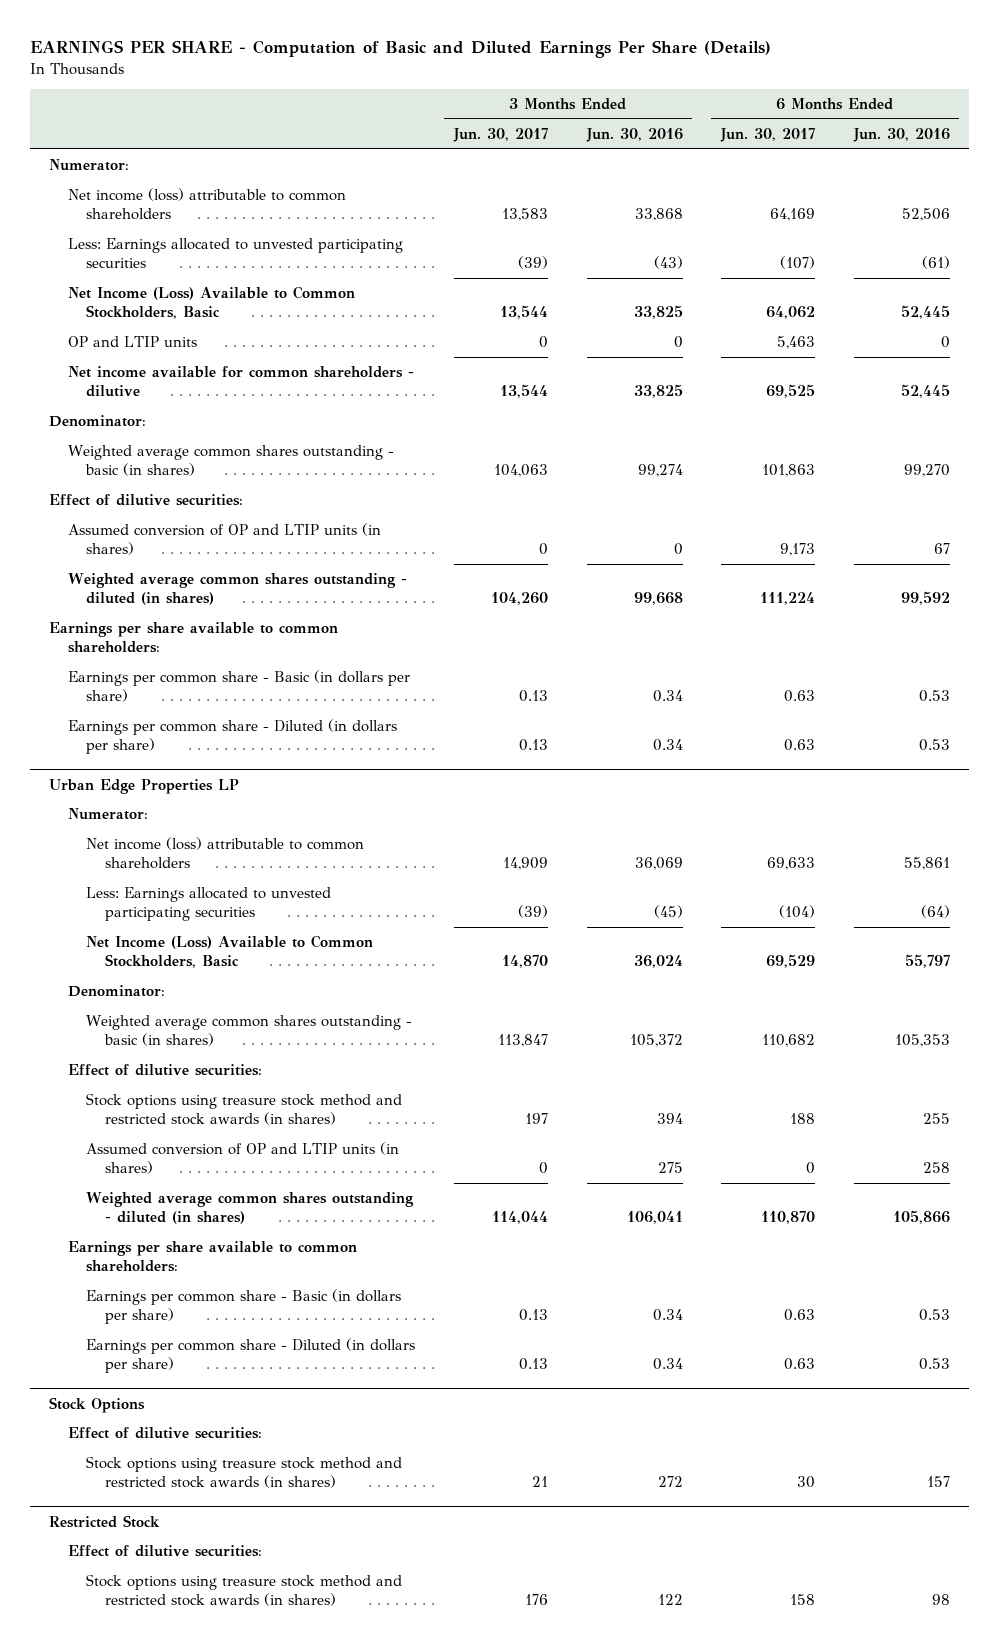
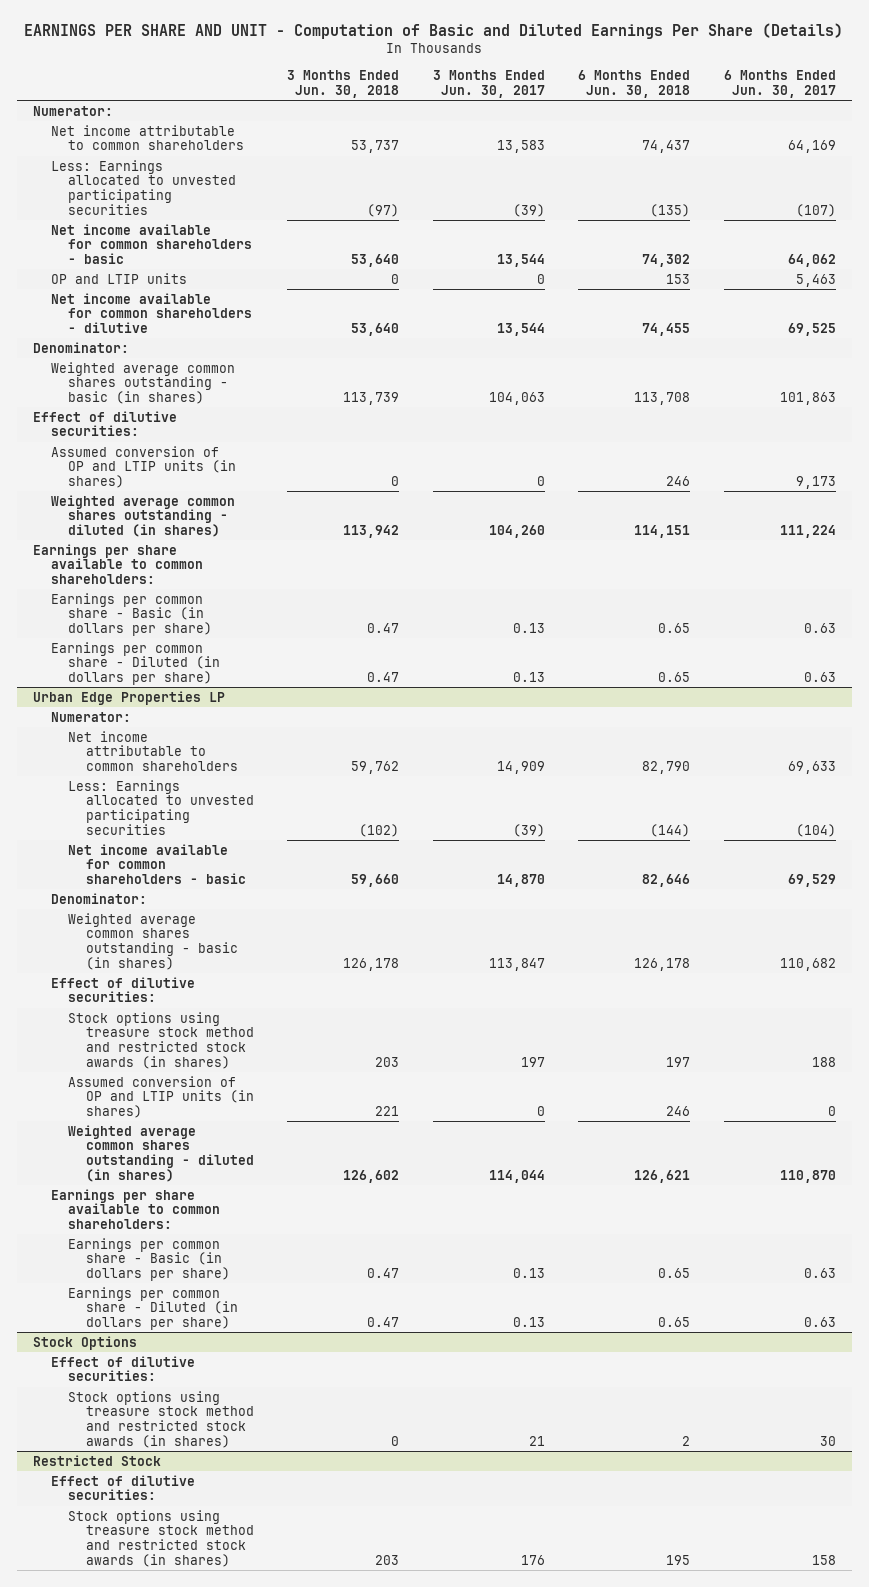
- EARNINGS PER SHARE - Computation of Basic and Diluted Earnings Per Share (Details)
+ EARNINGS PER SHARE AND UNIT - Computation of Basic and Diluted Earnings Per Share (Details)
- | 3 Months Ended Jun. 30, 2017 | 3 Months Ended Jun. 30, 2016 | 6 Months Ended Jun. 30, 2017 | 6 Months Ended Jun. 30, 2016
+ | 3 Months Ended Jun. 30, 2018 | 3 Months Ended Jun. 30, 2017 | 6 Months Ended Jun. 30, 2018 | 6 Months Ended Jun. 30, 2017
- Net income (loss) attributable to common shareholders | 13,583 | 33,868 | 64,169 | 52,506
+ Net income attributable to common shareholders | 53,737 | 13,583 | 74,437 | 64,169
- Net Income (Loss) Available to Common Stockholders, Basic | 13,544 | 33,825 | 64,062 | 52,445
+ Net income available for common shareholders - basic | 53,640 | 13,544 | 74,302 | 64,062
@ Urban Edge Properties LP
- Net income (loss) attributable to common shareholders | 14,909 | 36,069 | 69,633 | 55,861
+ Net income attributable to common shareholders | 59,762 | 14,909 | 82,790 | 69,633
- Net Income (Loss) Available to Common Stockholders, Basic | 14,870 | 36,024 | 69,529 | 55,797
+ Net income available for common shareholders - basic | 59,660 | 14,870 | 82,646 | 69,529

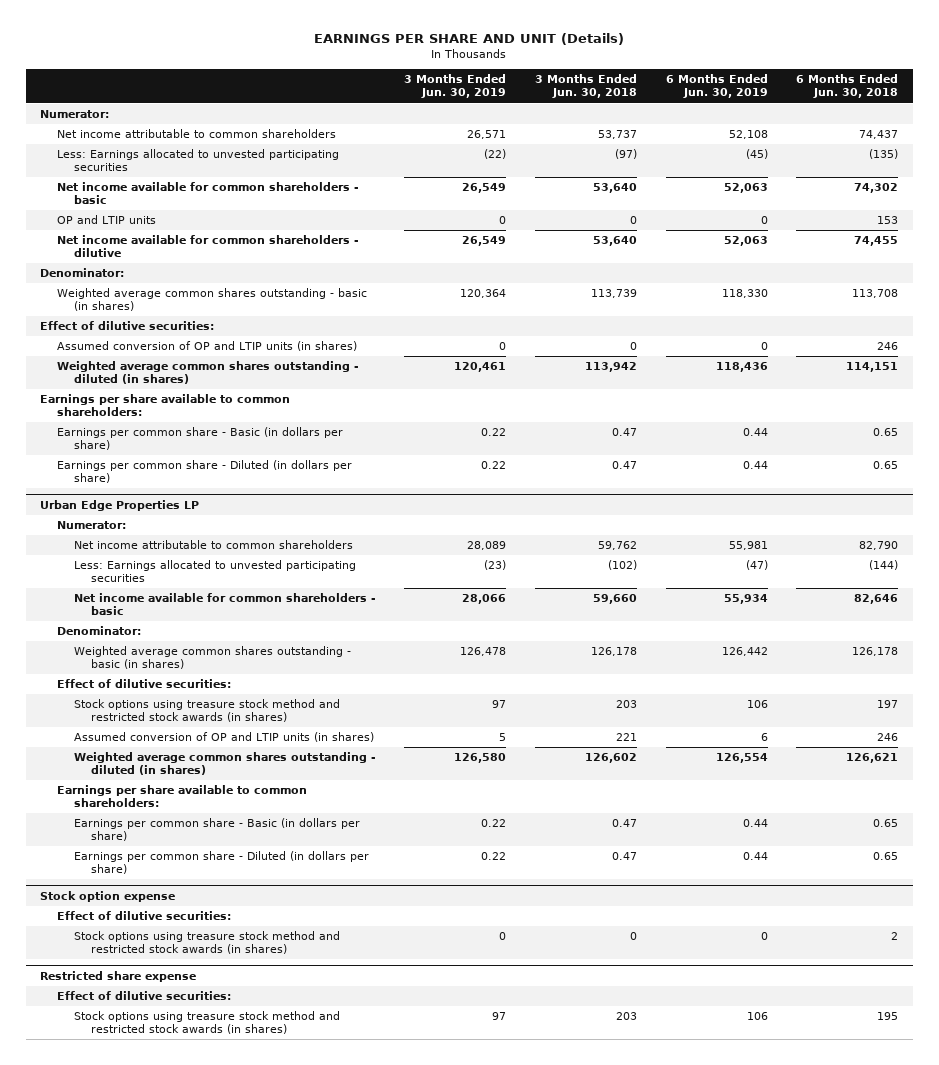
- EARNINGS PER SHARE AND UNIT - Computation of Basic and Diluted Earnings Per Share (Details)
+ EARNINGS PER SHARE AND UNIT (Details)
- | 3 Months Ended Jun. 30, 2018 | 3 Months Ended Jun. 30, 2017 | 6 Months Ended Jun. 30, 2018 | 6 Months Ended Jun. 30, 2017
+ | 3 Months Ended Jun. 30, 2019 | 3 Months Ended Jun. 30, 2018 | 6 Months Ended Jun. 30, 2019 | 6 Months Ended Jun. 30, 2018
- Stock Options
+ Stock option expense
- Restricted Stock
+ Restricted share expense

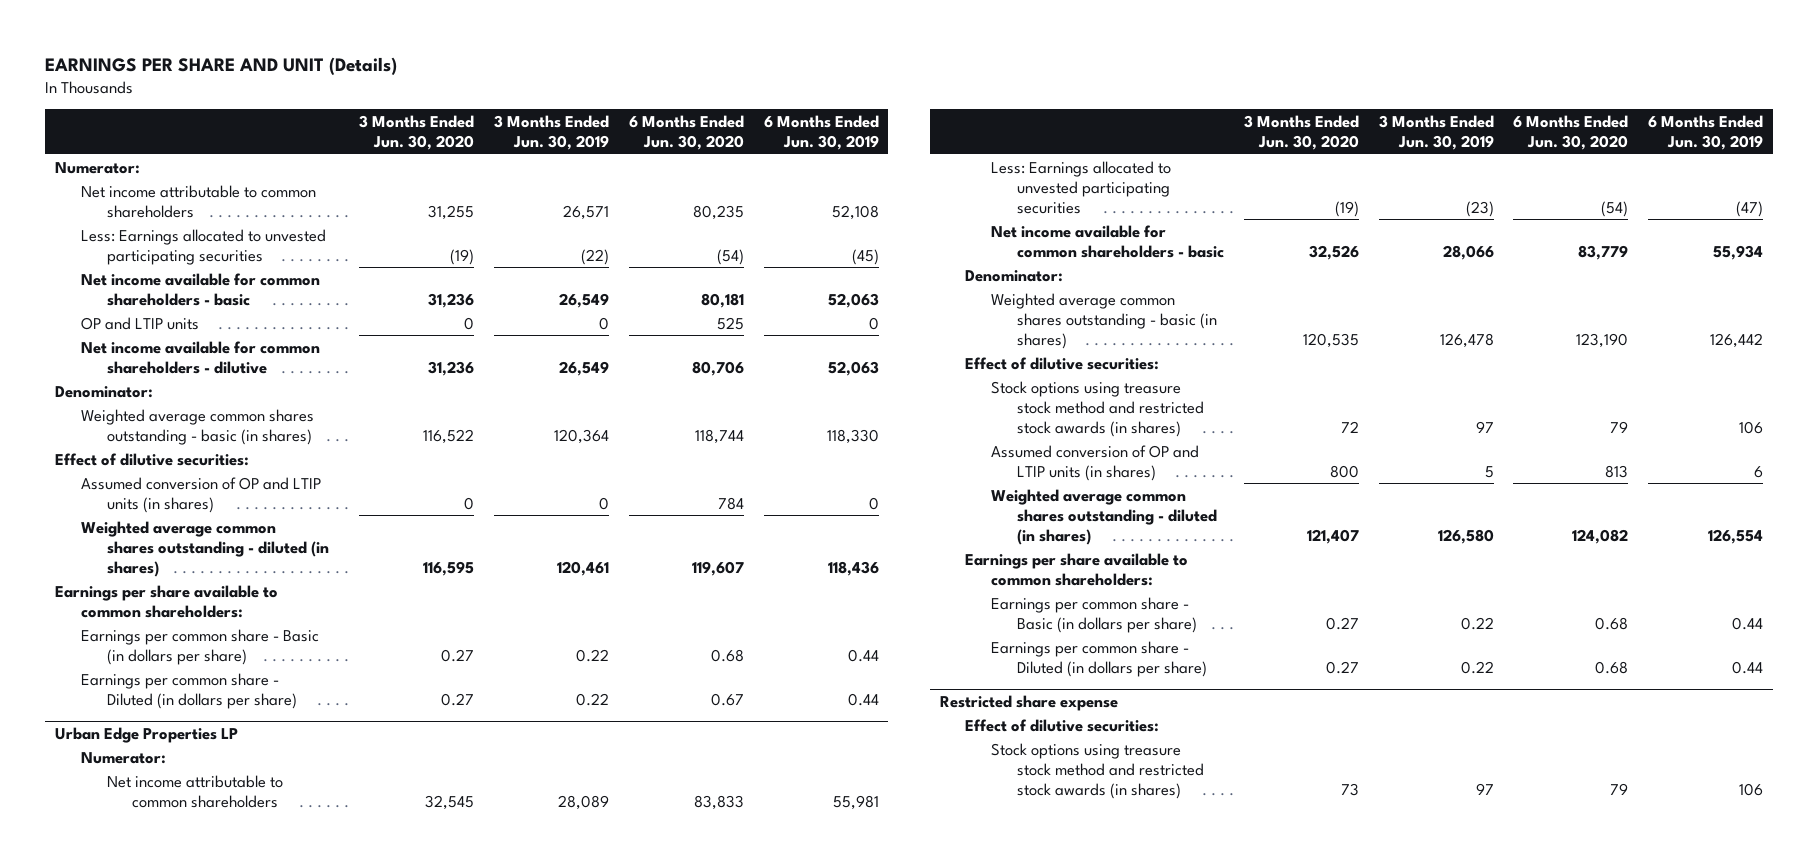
- | 3 Months Ended Jun. 30, 2019 | 3 Months Ended Jun. 30, 2018 | 6 Months Ended Jun. 30, 2019 | 6 Months Ended Jun. 30, 2018
+ | 3 Months Ended Jun. 30, 2020 | 3 Months Ended Jun. 30, 2019 | 6 Months Ended Jun. 30, 2020 | 6 Months Ended Jun. 30, 2019
- Stock option expense
- Effect of dilutive securities:
- Stock options using treasure stock method and restricted stock awards (in shares) | 0 | 0 | 0 | 2

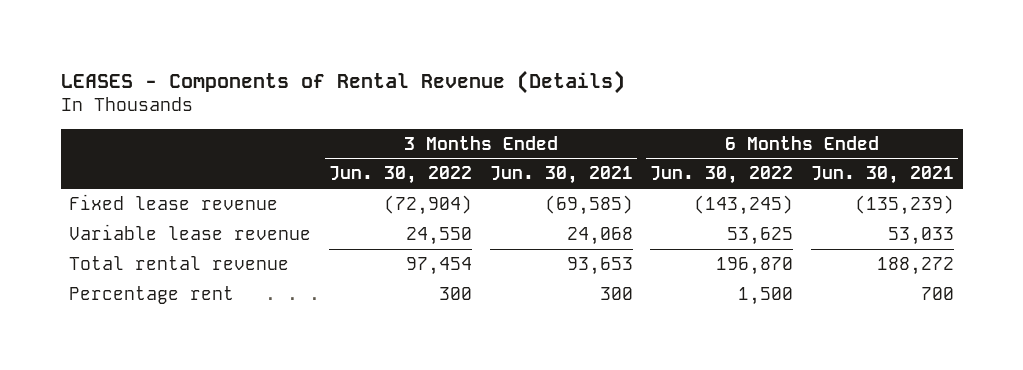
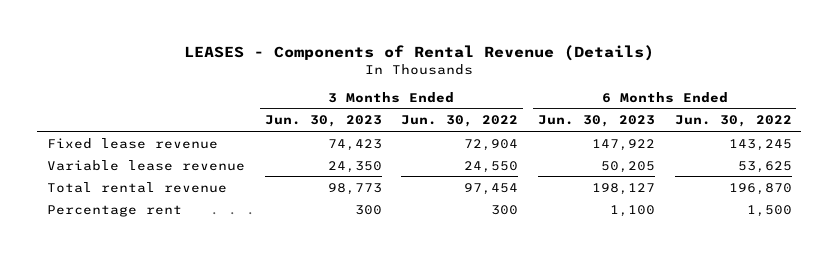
- | 3 Months Ended Jun. 30, 2022 | 3 Months Ended Jun. 30, 2021 | 6 Months Ended Jun. 30, 2022 | 6 Months Ended Jun. 30, 2021
+ | 3 Months Ended Jun. 30, 2023 | 3 Months Ended Jun. 30, 2022 | 6 Months Ended Jun. 30, 2023 | 6 Months Ended Jun. 30, 2022
- Fixed lease revenue | (72,904) | (69,585) | (143,245) | (135,239)
+ Fixed lease revenue | 74,423 | 72,904 | 147,922 | 143,245

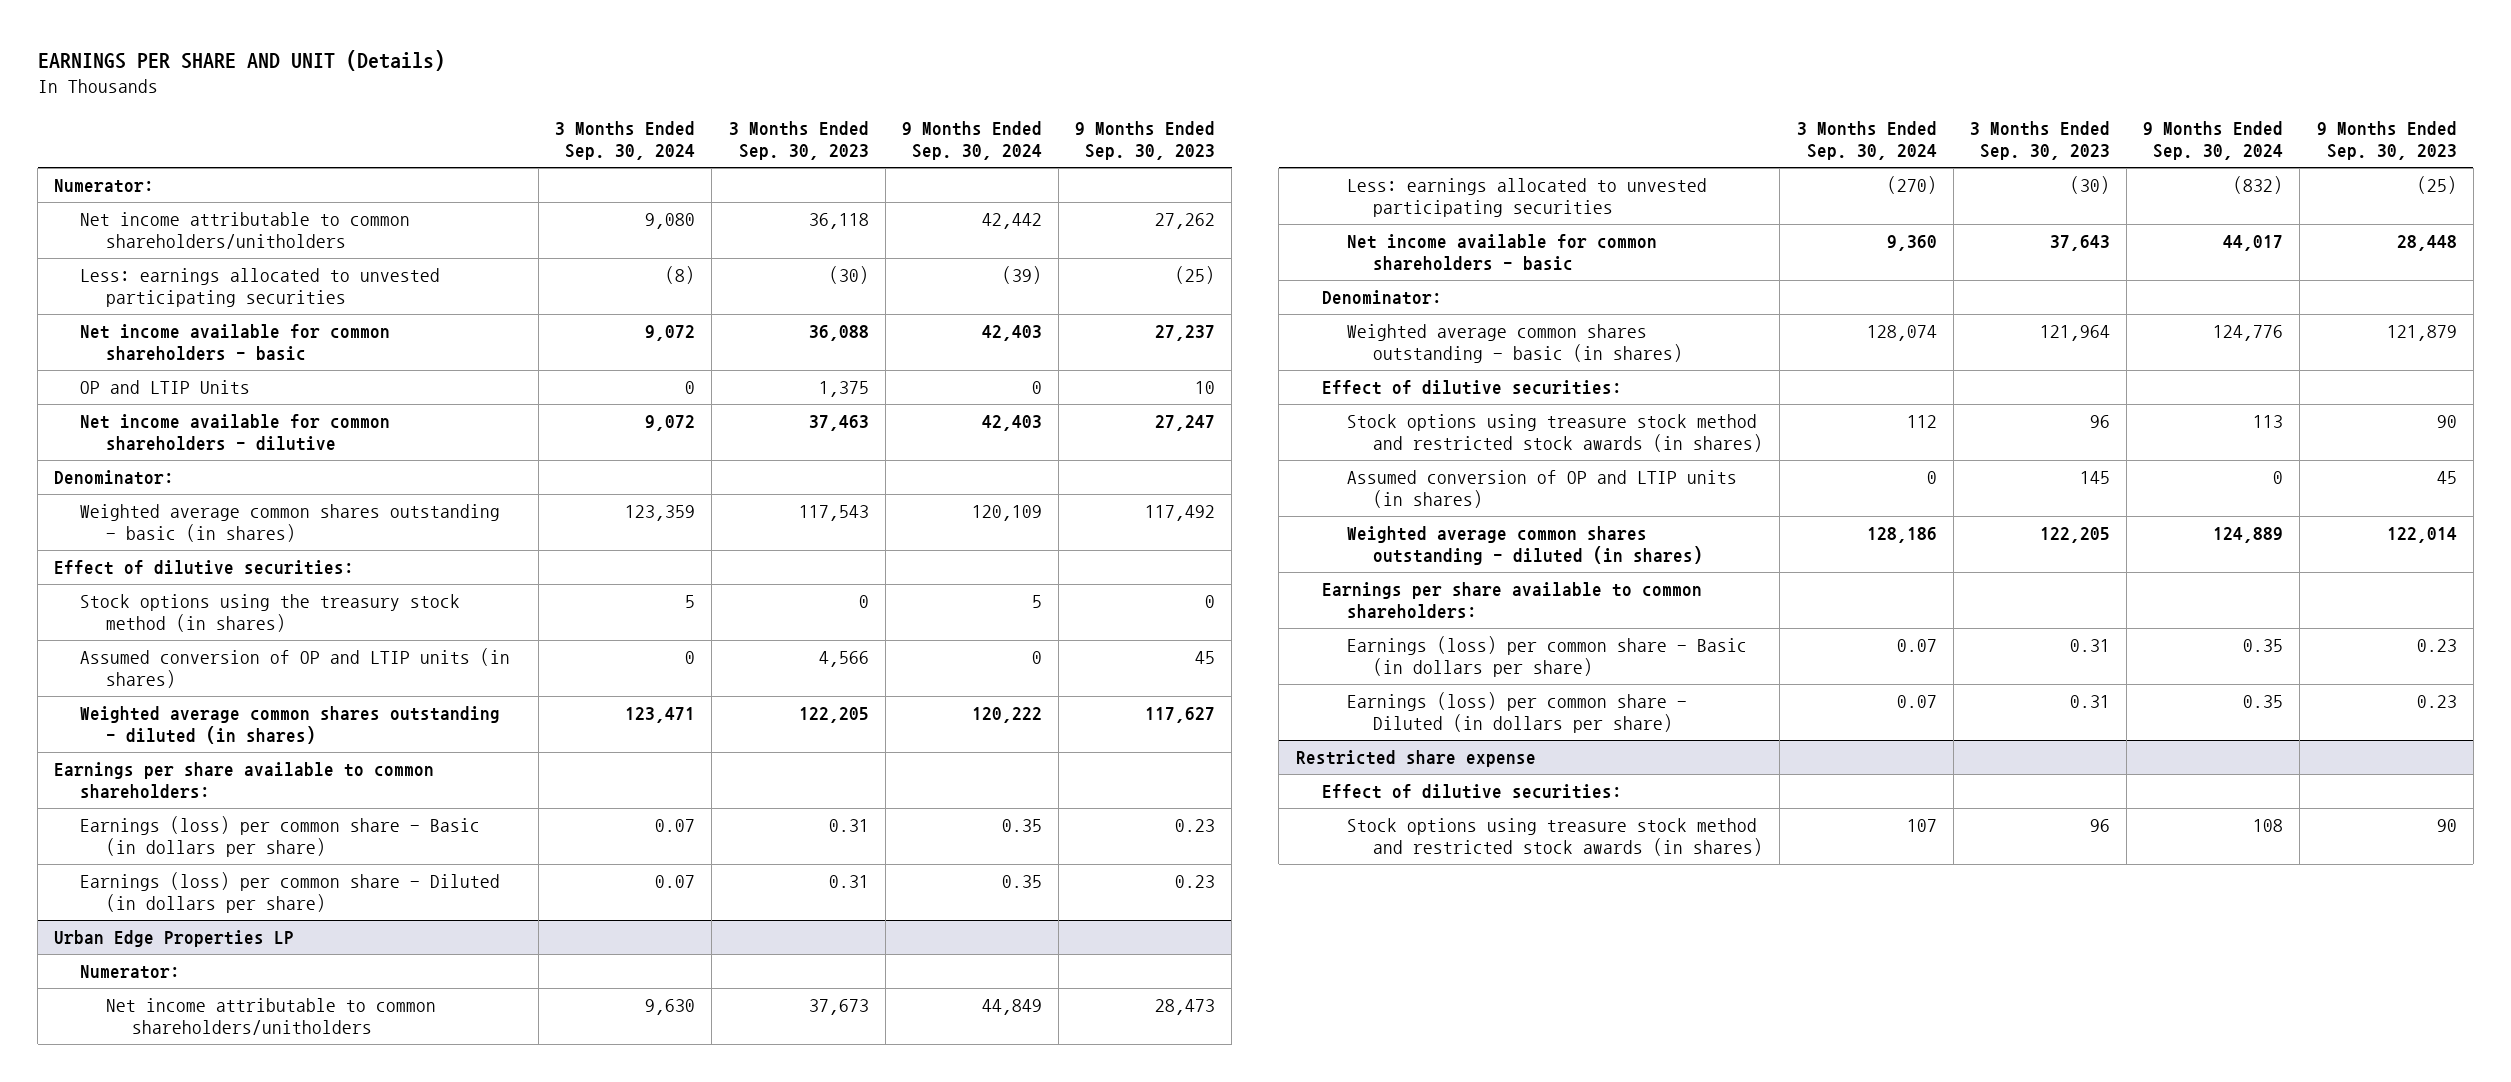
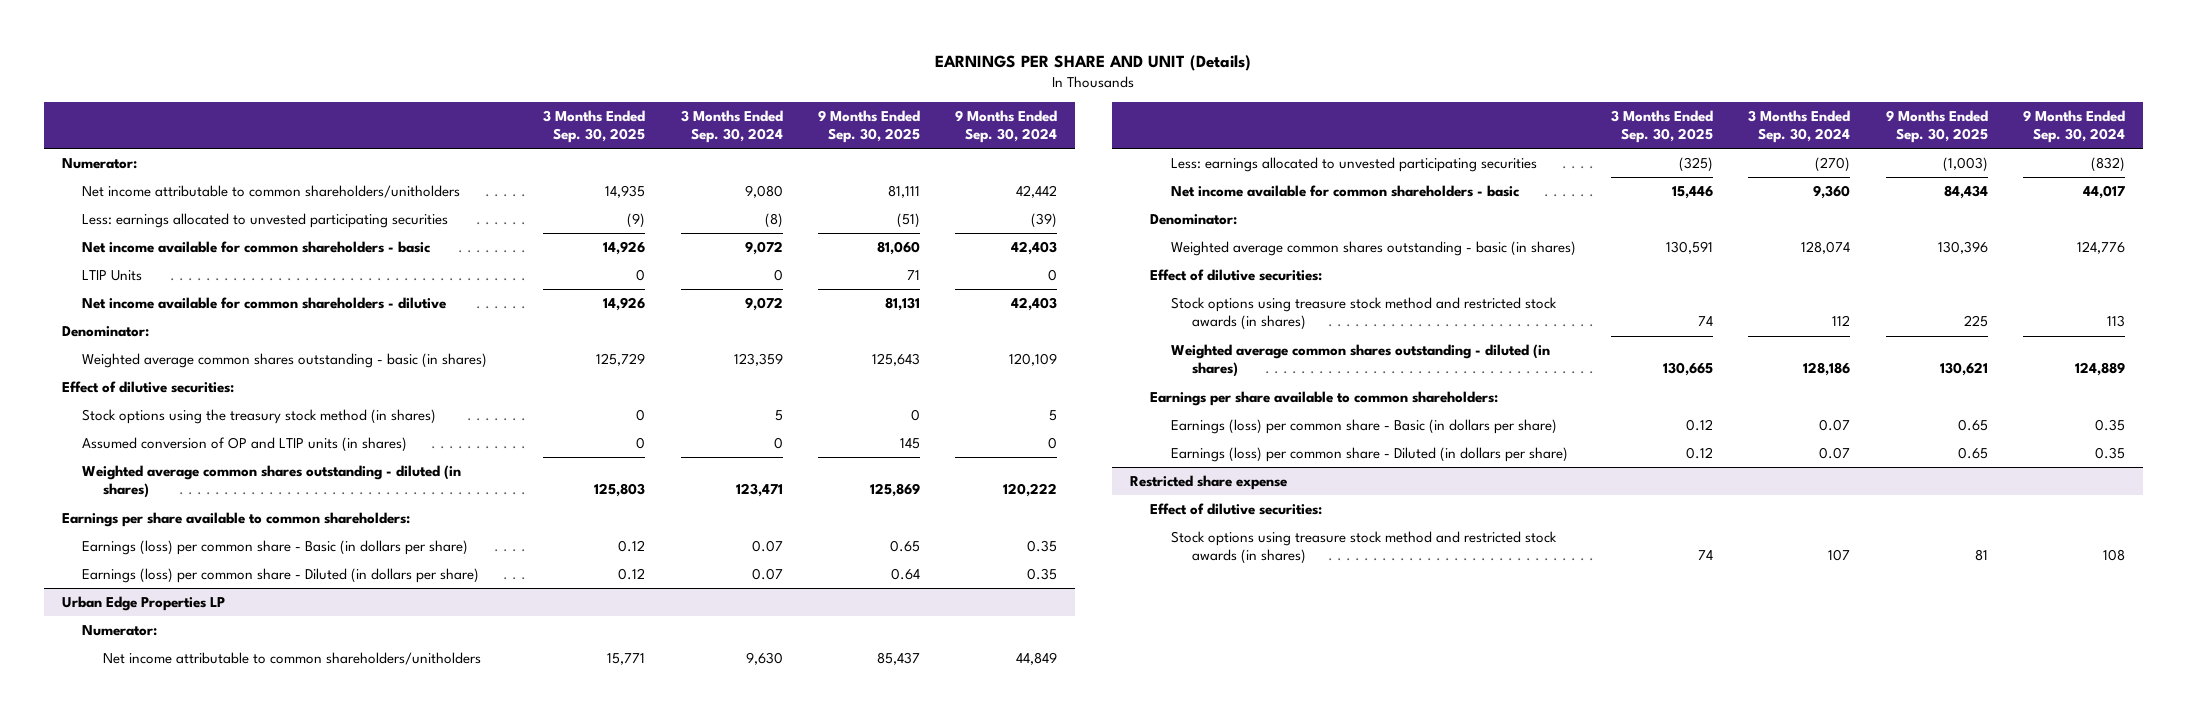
- | 3 Months Ended Sep. 30, 2024 | 3 Months Ended Sep. 30, 2023 | 9 Months Ended Sep. 30, 2024 | 9 Months Ended Sep. 30, 2023
+ | 3 Months Ended Sep. 30, 2025 | 3 Months Ended Sep. 30, 2024 | 9 Months Ended Sep. 30, 2025 | 9 Months Ended Sep. 30, 2024
- OP and LTIP Units | 0 | 1,375 | 0 | 10
+ LTIP Units | 0 | 0 | 71 | 0
@ Urban Edge Properties LP
- Assumed conversion of OP and LTIP units (in shares) | 0 | 145 | 0 | 45

